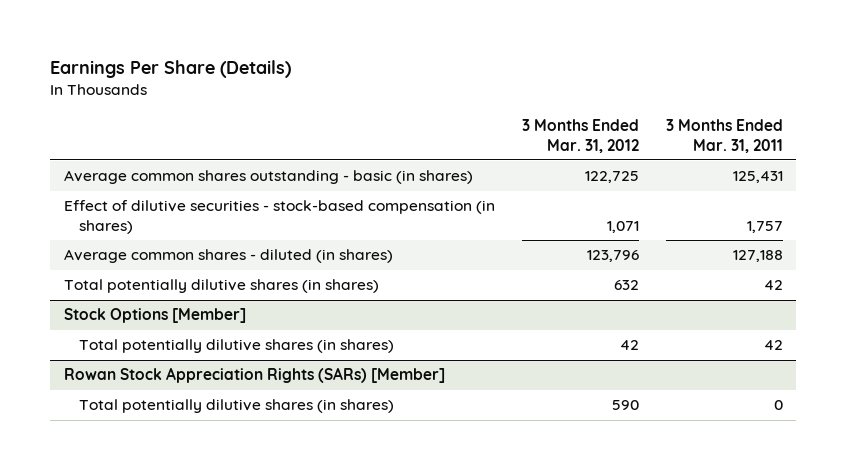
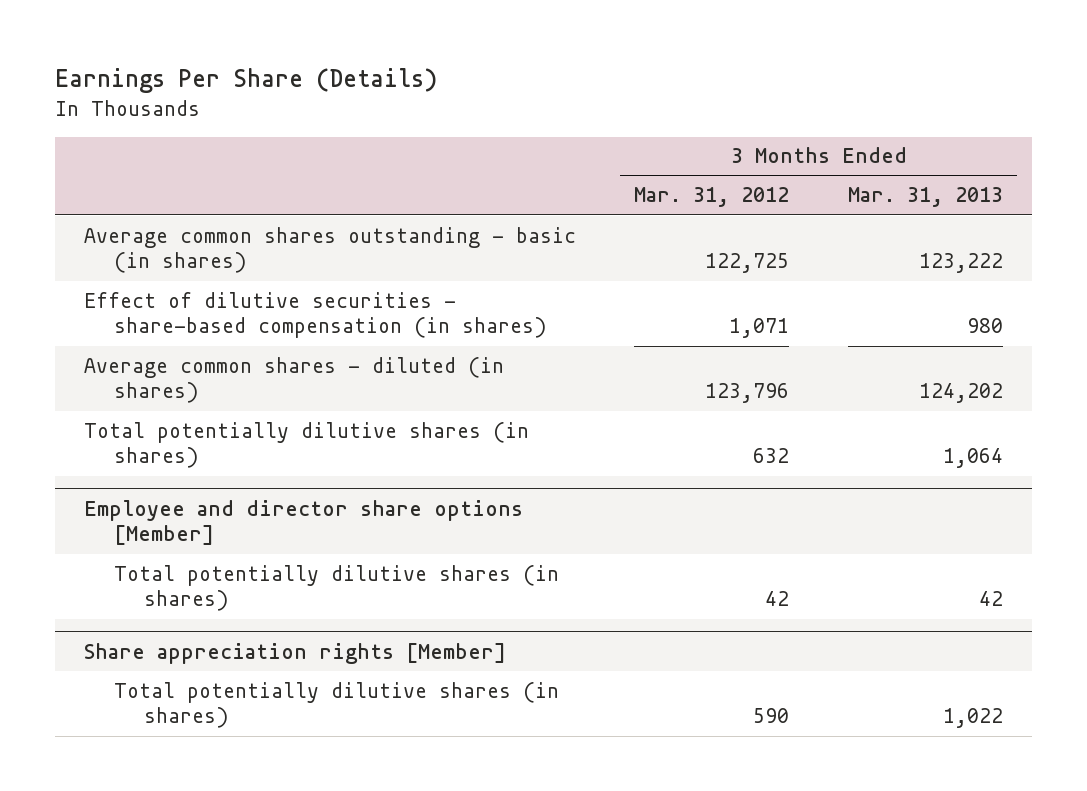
- | 3 Months Ended Mar. 31, 2012 | 3 Months Ended Mar. 31, 2011
+ | 3 Months Ended Mar. 31, 2012 | 3 Months Ended Mar. 31, 2013
- Effect of dilutive securities - stock-based compensation (in shares) | 1,071 | 1,757
+ Effect of dilutive securities - share-based compensation (in shares) | 1,071 | 980
- Stock Options [Member]
+ Employee and director share options [Member]
- Rowan Stock Appreciation Rights (SARs) [Member]
+ Share appreciation rights [Member]

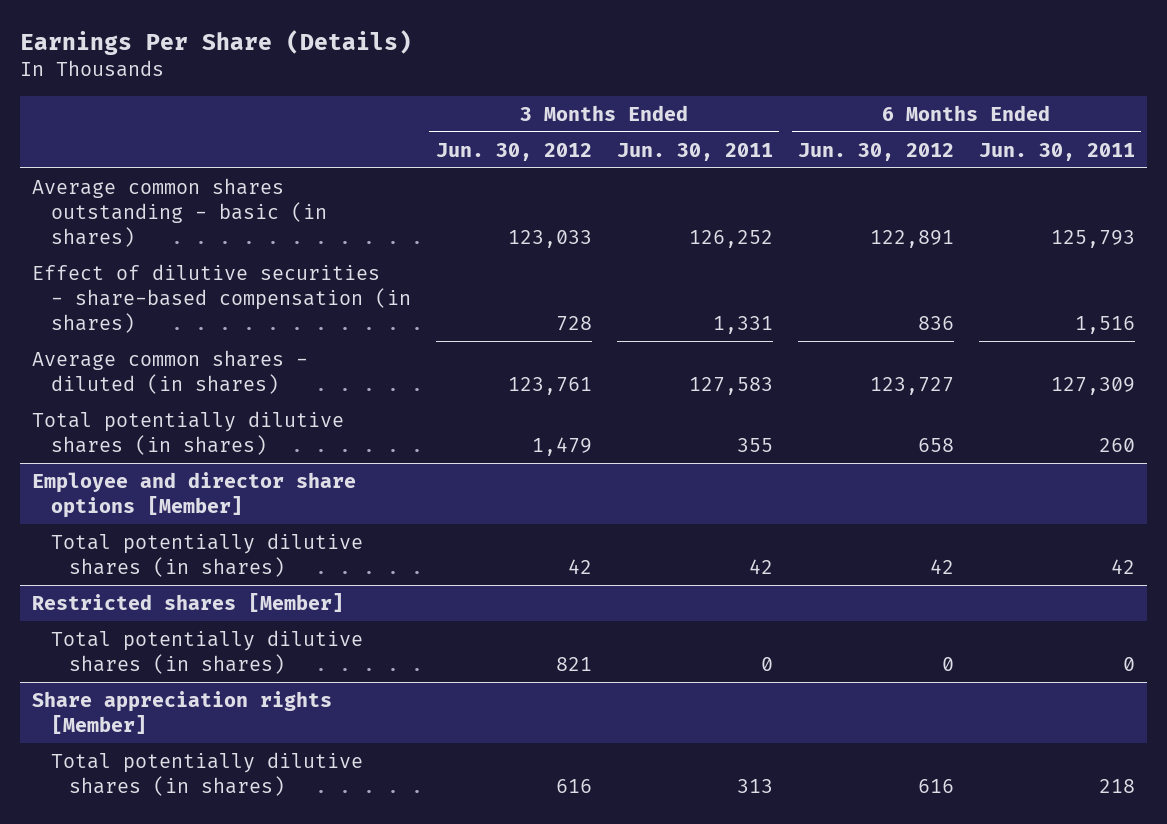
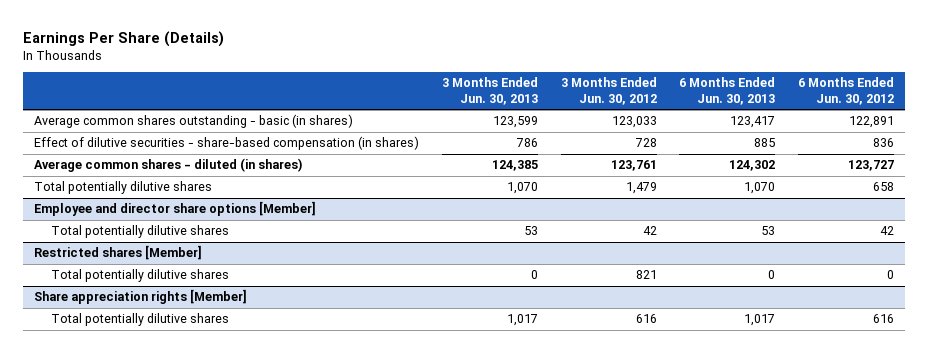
- | 3 Months Ended Jun. 30, 2012 | 3 Months Ended Jun. 30, 2011 | 6 Months Ended Jun. 30, 2012 | 6 Months Ended Jun. 30, 2011
+ | 3 Months Ended Jun. 30, 2013 | 3 Months Ended Jun. 30, 2012 | 6 Months Ended Jun. 30, 2013 | 6 Months Ended Jun. 30, 2012
- Total potentially dilutive shares (in shares) | 1,479 | 355 | 658 | 260
+ Total potentially dilutive shares | 1,070 | 1,479 | 1,070 | 658
@ Employee and director share options [Member]
- Total potentially dilutive shares (in shares) | 42 | 42 | 42 | 42
+ Total potentially dilutive shares | 53 | 42 | 53 | 42
@ Restricted shares [Member]
- Total potentially dilutive shares (in shares) | 821 | 0 | 0 | 0
+ Total potentially dilutive shares | 0 | 821 | 0 | 0
@ Share appreciation rights [Member]
- Total potentially dilutive shares (in shares) | 616 | 313 | 616 | 218
+ Total potentially dilutive shares | 1,017 | 616 | 1,017 | 616

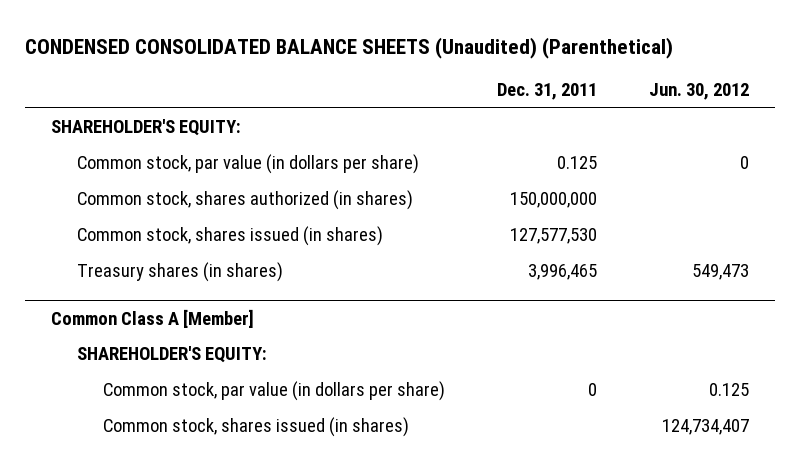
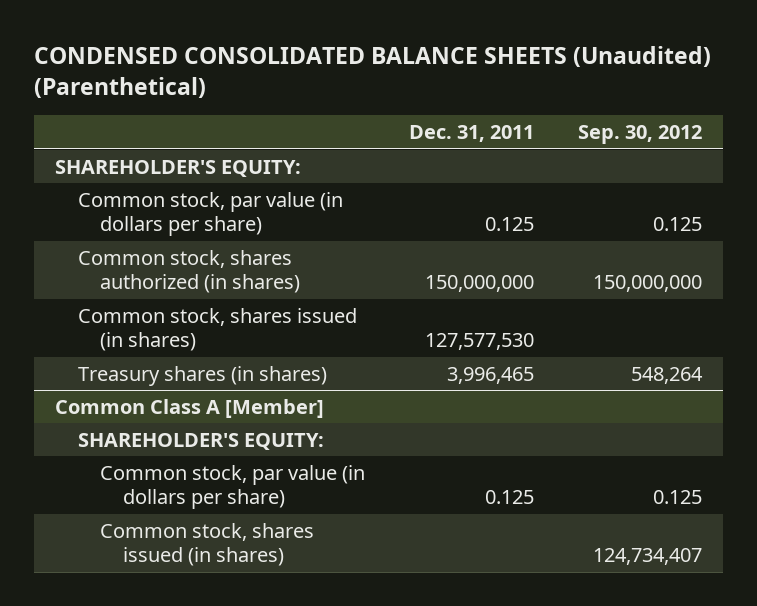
- | Dec. 31, 2011 | Jun. 30, 2012
+ | Dec. 31, 2011 | Sep. 30, 2012
@ Common Class A [Member]
- Common stock, par value (in dollars per share) | 0 | 0.125
+ Common stock, par value (in dollars per share) | 0.125 | 0.125

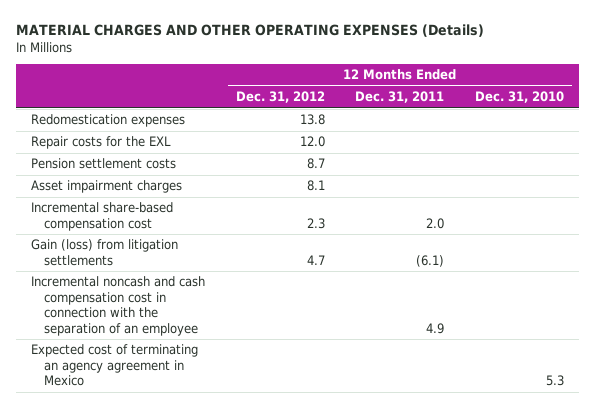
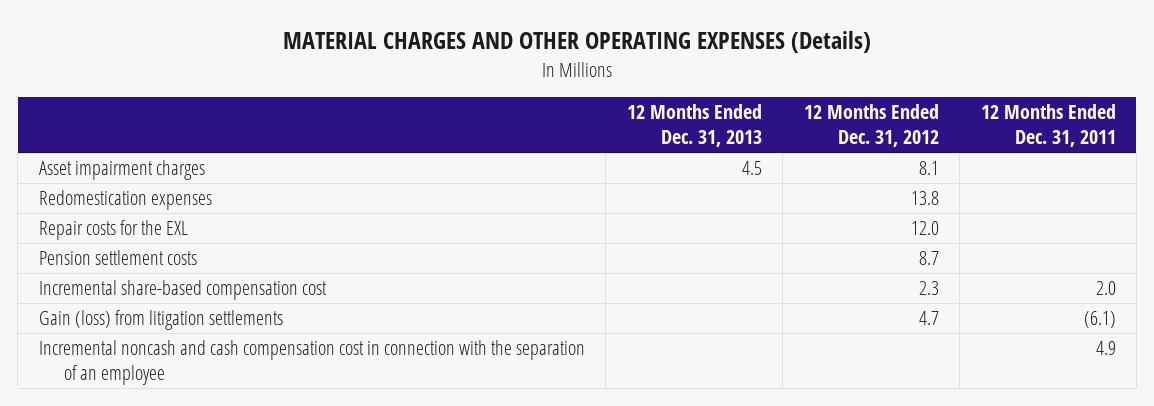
- | 12 Months Ended Dec. 31, 2012 | 12 Months Ended Dec. 31, 2011 | 12 Months Ended Dec. 31, 2010
+ | 12 Months Ended Dec. 31, 2013 | 12 Months Ended Dec. 31, 2012 | 12 Months Ended Dec. 31, 2011
moved up: Asset impairment charges | 4.5 | 8.1 |
- Expected cost of terminating an agency agreement in Mexico | | | 5.3

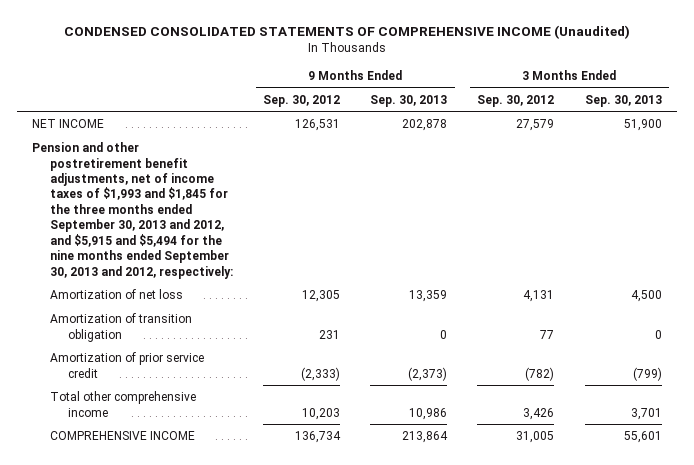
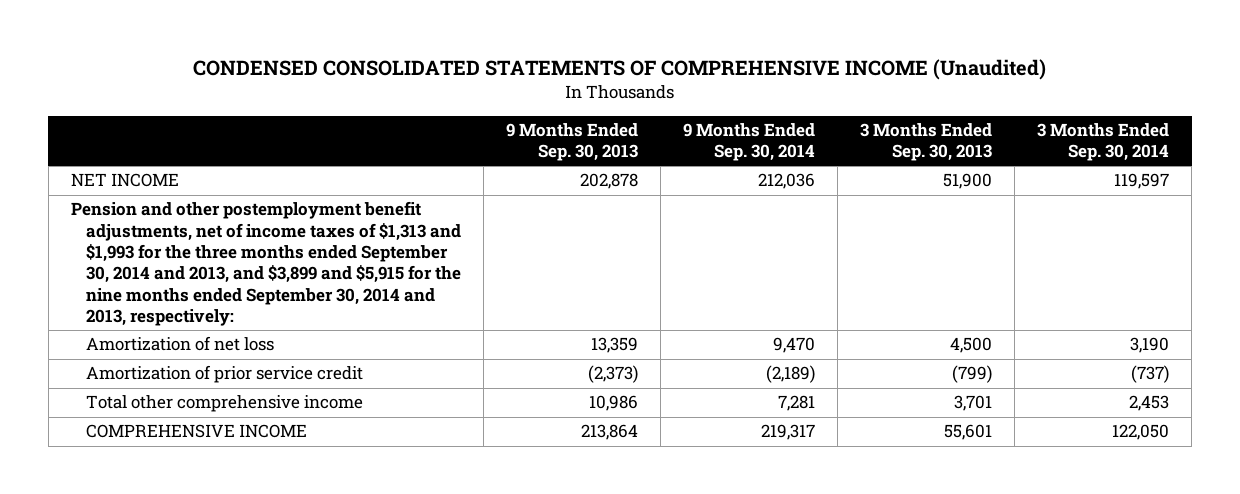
- | 9 Months Ended Sep. 30, 2012 | 9 Months Ended Sep. 30, 2013 | 3 Months Ended Sep. 30, 2012 | 3 Months Ended Sep. 30, 2013
+ | 9 Months Ended Sep. 30, 2013 | 9 Months Ended Sep. 30, 2014 | 3 Months Ended Sep. 30, 2013 | 3 Months Ended Sep. 30, 2014
- Pension and other postretirement benefit adjustments, net of income taxes of $1,993 and $1,845 for the three months ended September 30, 2013 and 2012, and $5,915 and $5,494 for the nine months ended September 30, 2013 and 2012, respectively:
+ Pension and other postemployment benefit adjustments, net of income taxes of $1,313 and $1,993 for the three months ended September 30, 2014 and 2013, and $3,899 and $5,915 for the nine months ended September 30, 2014 and 2013, respectively:
- Amortization of transition obligation | 231 | 0 | 77 | 0

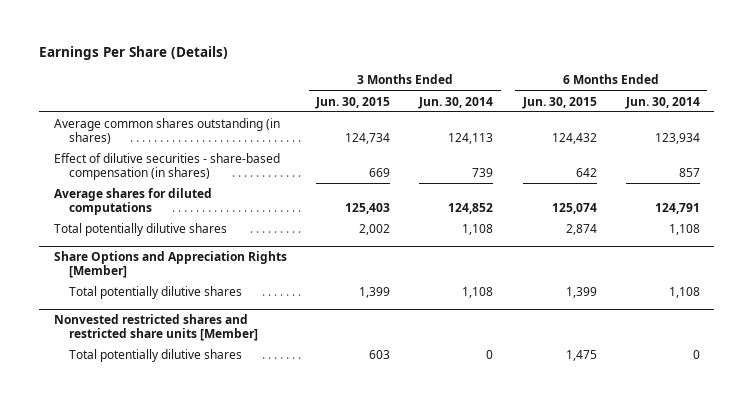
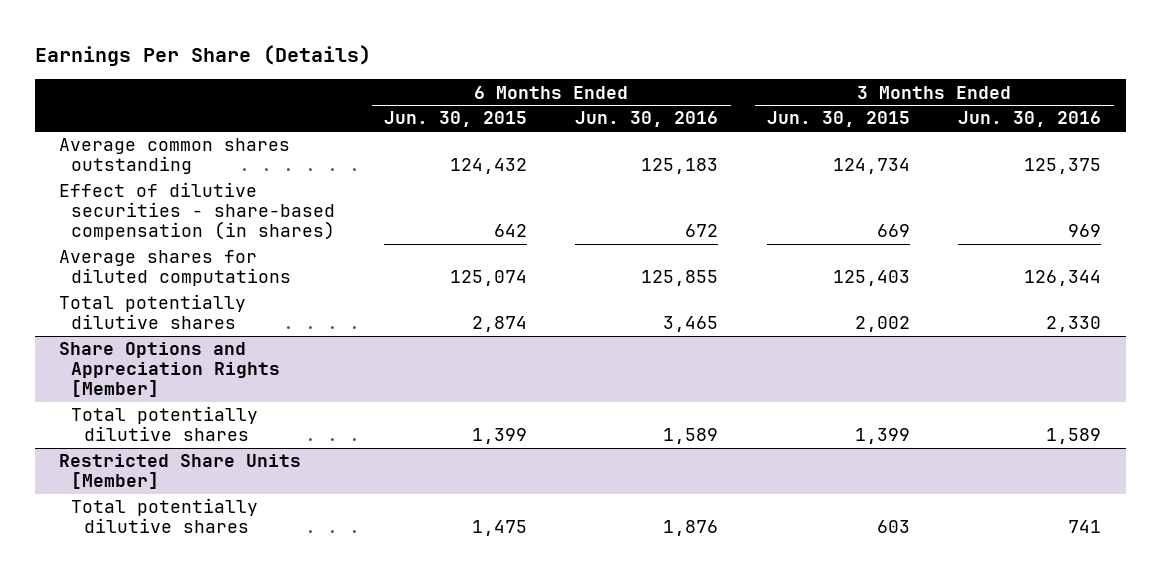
- | 3 Months Ended Jun. 30, 2015 | 3 Months Ended Jun. 30, 2014 | 6 Months Ended Jun. 30, 2015 | 6 Months Ended Jun. 30, 2014
+ | 6 Months Ended Jun. 30, 2015 | 6 Months Ended Jun. 30, 2016 | 3 Months Ended Jun. 30, 2015 | 3 Months Ended Jun. 30, 2016
- Average common shares outstanding (in shares) | 124,734 | 124,113 | 124,432 | 123,934
+ Average common shares outstanding | 124,432 | 125,183 | 124,734 | 125,375
- Nonvested restricted shares and restricted share units [Member]
+ Restricted Share Units [Member]

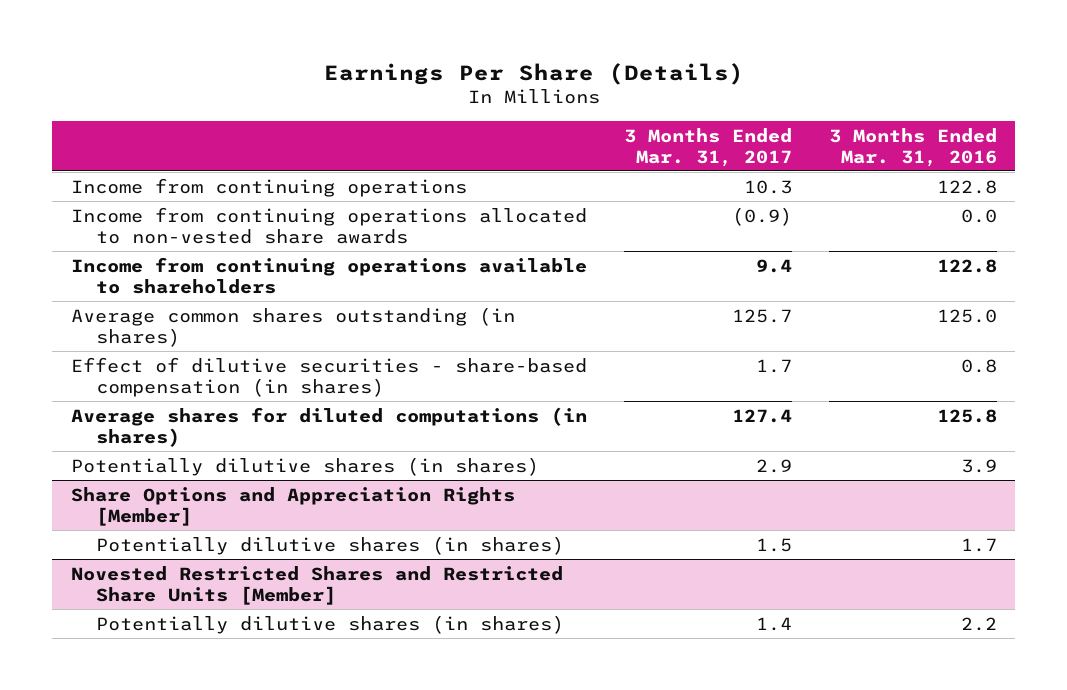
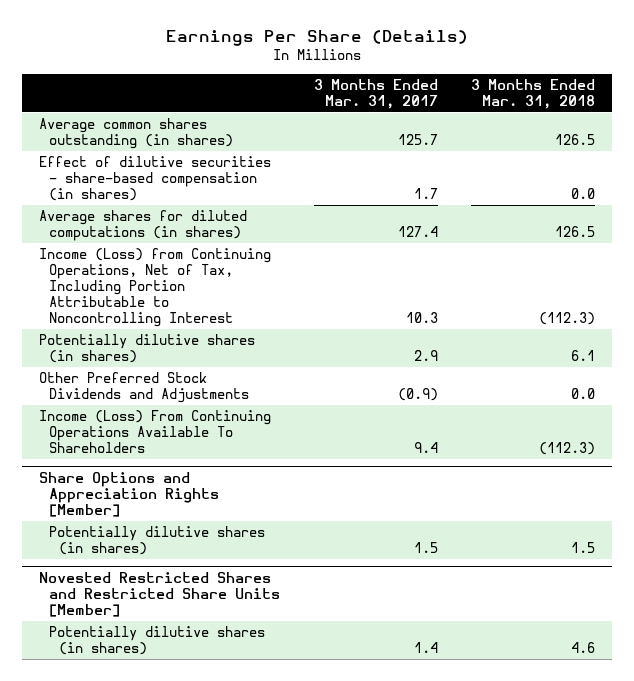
- | 3 Months Ended Mar. 31, 2017 | 3 Months Ended Mar. 31, 2016
+ | 3 Months Ended Mar. 31, 2017 | 3 Months Ended Mar. 31, 2018
- Income from continuing operations | 10.3 | 122.8
- Income from continuing operations allocated to non-vested share awards | (0.9) | 0.0
- Income from continuing operations available to shareholders | 9.4 | 122.8
+ Income (Loss) from Continuing Operations, Net of Tax, Including Portion Attributable to Noncontrolling Interest | 10.3 | (112.3)
+ Other Preferred Stock Dividends and Adjustments | (0.9) | 0.0
+ Income (Loss) From Continuing Operations Available To Shareholders | 9.4 | (112.3)

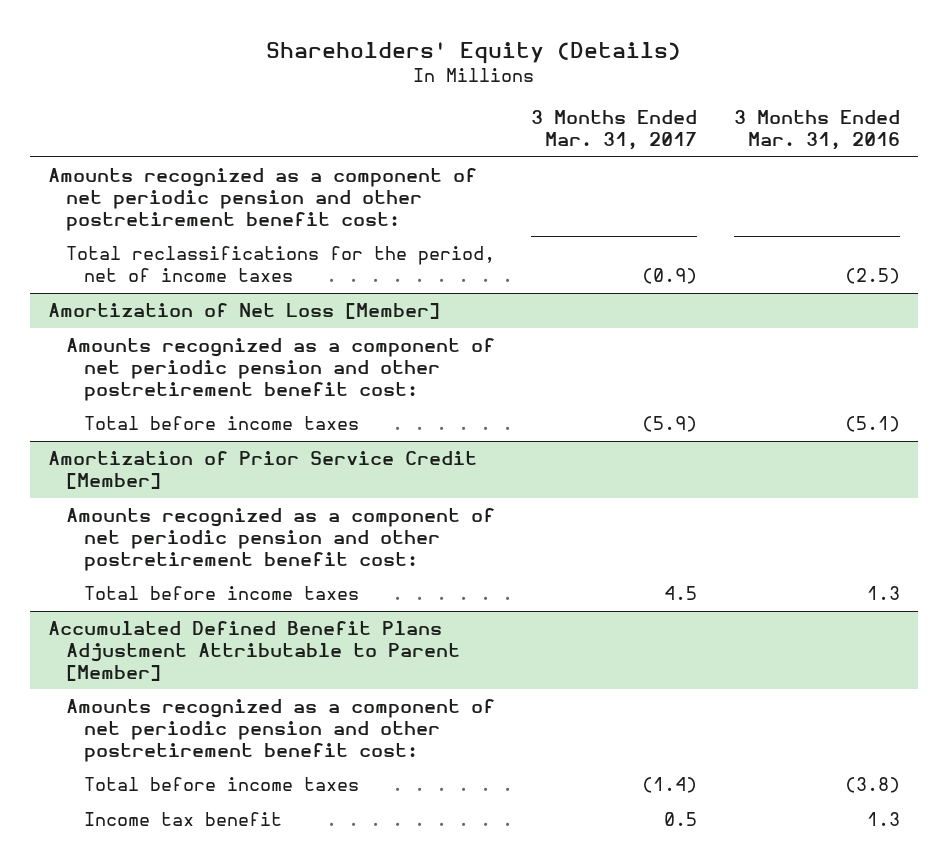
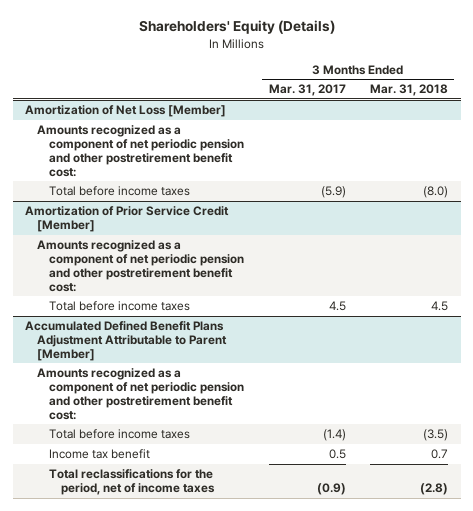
- | 3 Months Ended Mar. 31, 2017 | 3 Months Ended Mar. 31, 2016
+ | 3 Months Ended Mar. 31, 2017 | 3 Months Ended Mar. 31, 2018
- Amounts recognized as a component of net periodic pension and other postretirement benefit cost:
- Total reclassifications for the period, net of income taxes | (0.9) | (2.5)
@ Accumulated Defined Benefit Plans Adjustment Attributable to Parent [Member]
+ Total reclassifications for the period, net of income taxes | (0.9) | (2.8)

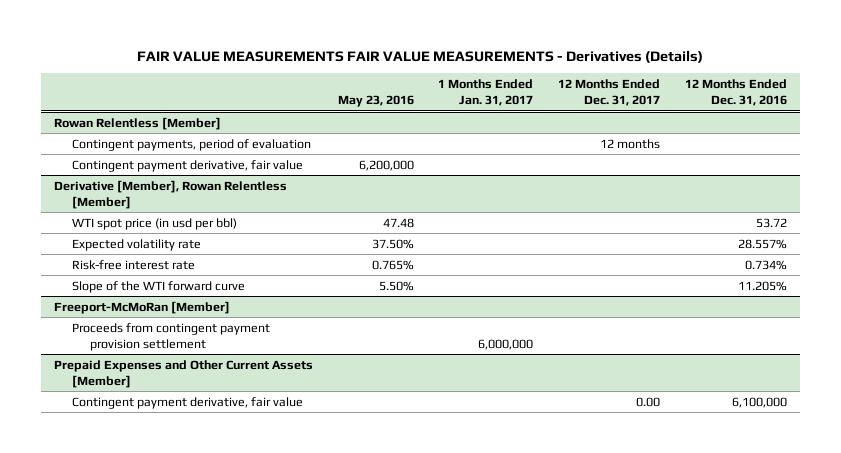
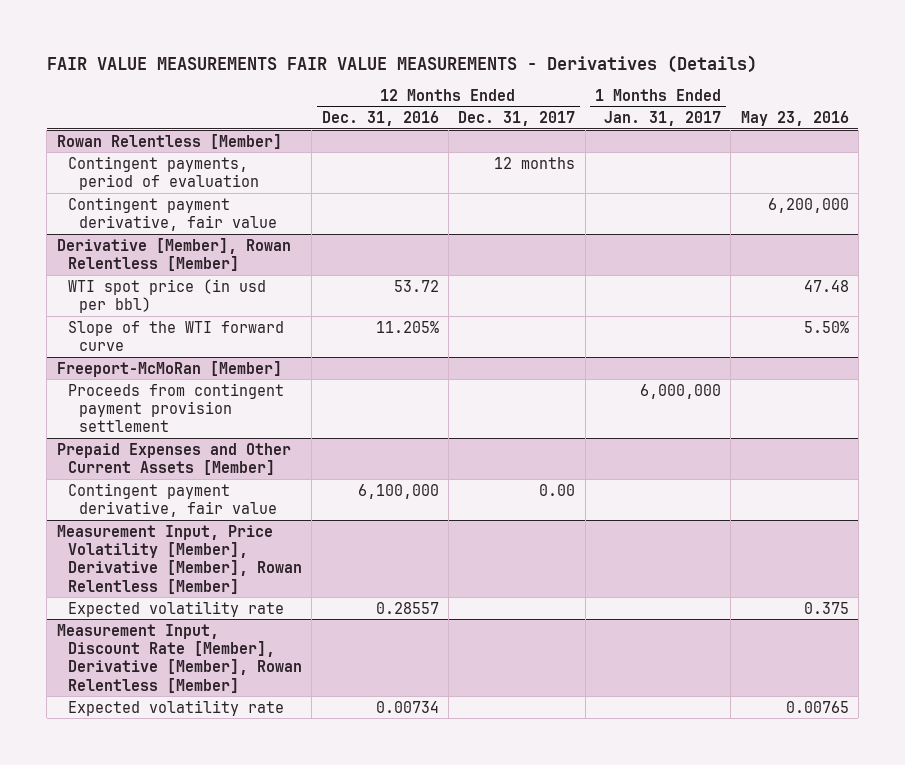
- | May 23, 2016 | 1 Months Ended Jan. 31, 2017 | 12 Months Ended Dec. 31, 2017 | 12 Months Ended Dec. 31, 2016
+ | 12 Months Ended Dec. 31, 2016 | 12 Months Ended Dec. 31, 2017 | 1 Months Ended Jan. 31, 2017 | May 23, 2016
@ Derivative [Member], Rowan Relentless [Member]
- Expected volatility rate | 37.50% | | | 28.557%
- Risk-free interest rate | 0.765% | | | 0.734%
+ Measurement Input, Price Volatility [Member], Derivative [Member], Rowan Relentless [Member]
+ Expected volatility rate | 0.28557 | | | 0.375
+ Measurement Input, Discount Rate [Member], Derivative [Member], Rowan Relentless [Member]
+ Expected volatility rate | 0.00734 | | | 0.00765

